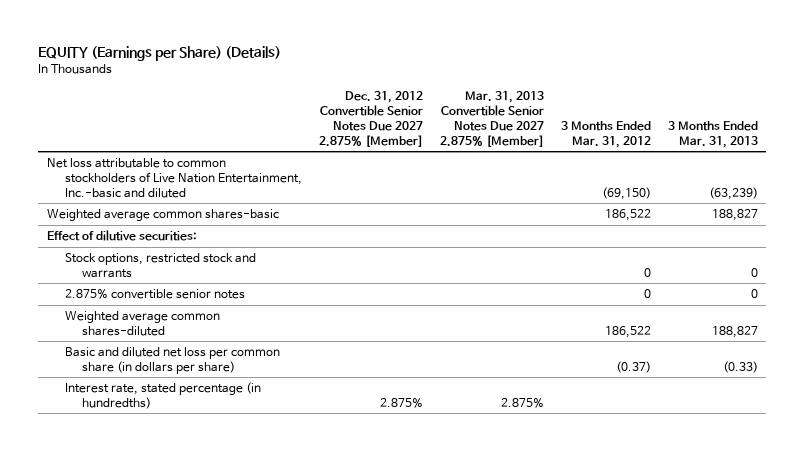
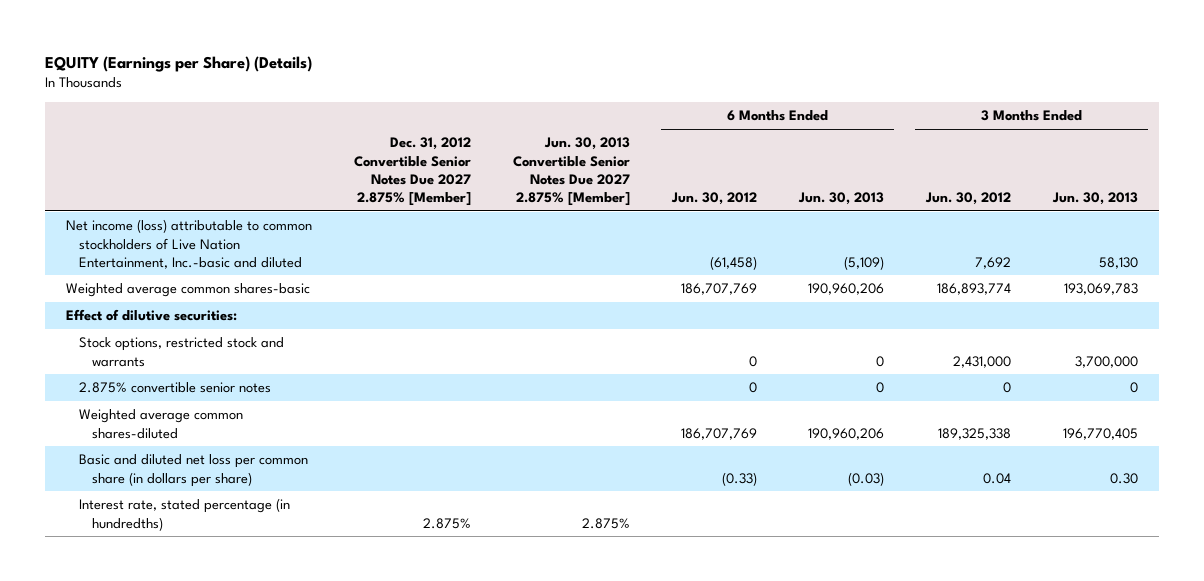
- | Dec. 31, 2012 Convertible Senior Notes Due 2027 2.875% [Member] | Mar. 31, 2013 Convertible Senior Notes Due 2027 2.875% [Member] | 3 Months Ended Mar. 31, 2012 | 3 Months Ended Mar. 31, 2013
+ | Dec. 31, 2012 Convertible Senior Notes Due 2027 2.875% [Member] | Jun. 30, 2013 Convertible Senior Notes Due 2027 2.875% [Member] | 6 Months Ended Jun. 30, 2012 | 6 Months Ended Jun. 30, 2013 | 3 Months Ended Jun. 30, 2012 | 3 Months Ended Jun. 30, 2013
- Net loss attributable to common stockholders of Live Nation Entertainment, Inc.-basic and diluted | | | (69,150) | (63,239)
+ Net income (loss) attributable to common stockholders of Live Nation Entertainment, Inc.-basic and diluted | | | (61,458) | (5,109) | 7,692 | 58,130

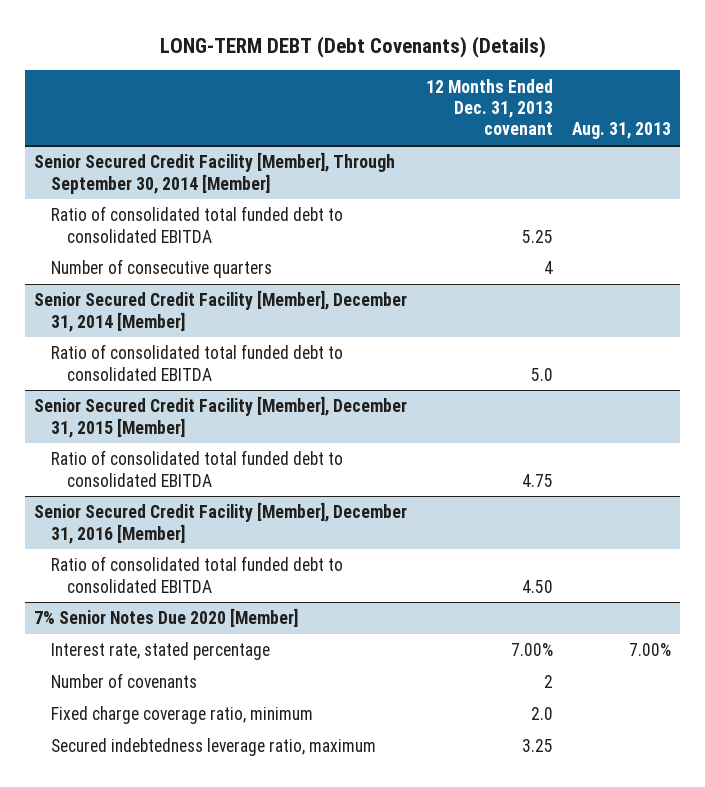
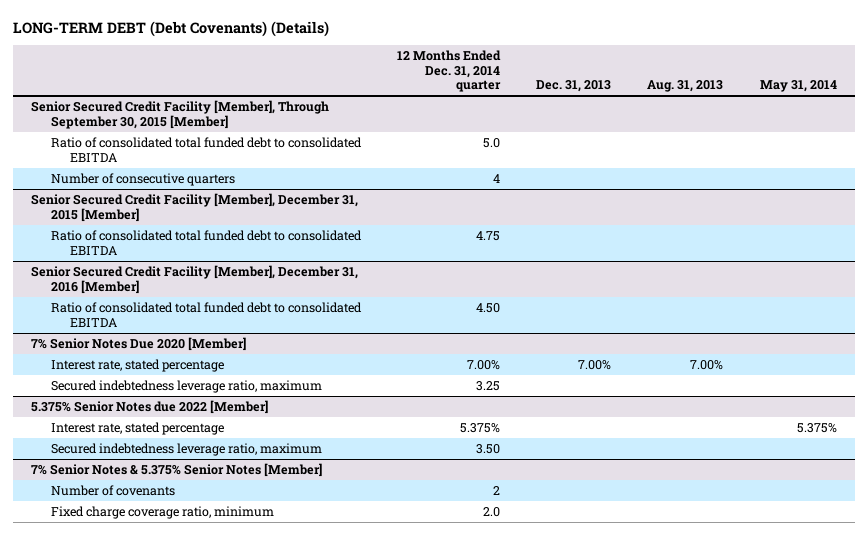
- | 12 Months Ended Dec. 31, 2013 covenant | Aug. 31, 2013
+ | 12 Months Ended Dec. 31, 2014 quarter | Dec. 31, 2013 | Aug. 31, 2013 | May 31, 2014
- Senior Secured Credit Facility [Member], Through September 30, 2014 [Member]
+ Senior Secured Credit Facility [Member], Through September 30, 2015 [Member]
- Senior Secured Credit Facility [Member], December 31, 2014 [Member]
- Ratio of consolidated total funded debt to consolidated EBITDA | 5.0 |
@ 7% Senior Notes Due 2020 [Member]
- Number of covenants | 2 |
- Fixed charge coverage ratio, minimum | 2.0 |
+ 5.375% Senior Notes due 2022 [Member]
+ Interest rate, stated percentage | 5.375% | | | 5.375%
+ Secured indebtedness leverage ratio, maximum | 3.50 | | |
+ 7% Senior Notes & 5.375% Senior Notes [Member]
+ Number of covenants | 2 | | |
+ Fixed charge coverage ratio, minimum | 2.0 | | |

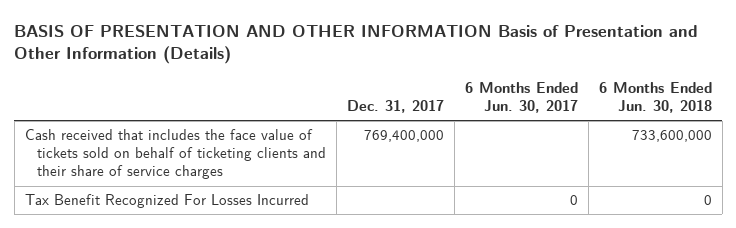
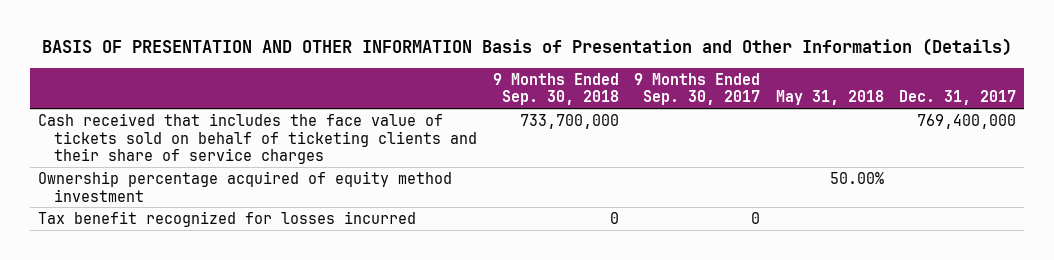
- | Dec. 31, 2017 | 6 Months Ended Jun. 30, 2017 | 6 Months Ended Jun. 30, 2018
+ | 9 Months Ended Sep. 30, 2018 | 9 Months Ended Sep. 30, 2017 | May 31, 2018 | Dec. 31, 2017
- Tax Benefit Recognized For Losses Incurred | | 0 | 0
+ Ownership percentage acquired of equity method investment | | | 50.00% |
+ Tax benefit recognized for losses incurred | 0 | 0 | |

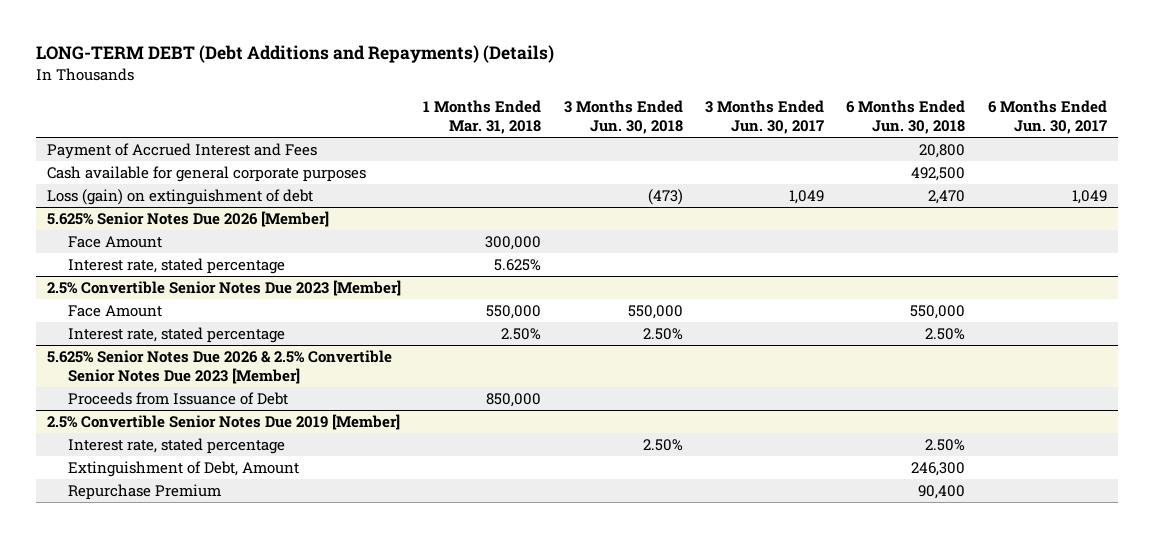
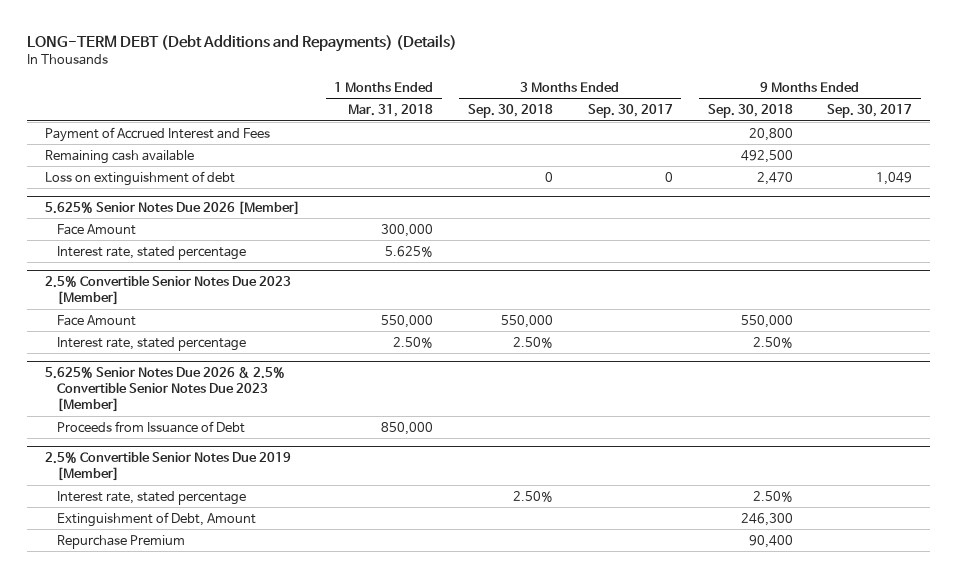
- | 1 Months Ended Mar. 31, 2018 | 3 Months Ended Jun. 30, 2018 | 3 Months Ended Jun. 30, 2017 | 6 Months Ended Jun. 30, 2018 | 6 Months Ended Jun. 30, 2017
+ | 1 Months Ended Mar. 31, 2018 | 3 Months Ended Sep. 30, 2018 | 3 Months Ended Sep. 30, 2017 | 9 Months Ended Sep. 30, 2018 | 9 Months Ended Sep. 30, 2017
- Cash available for general corporate purposes | | | | 492,500 |
- Loss (gain) on extinguishment of debt | | (473) | 1,049 | 2,470 | 1,049
+ Remaining cash available | | | | 492,500 |
+ Loss on extinguishment of debt | | 0 | 0 | 2,470 | 1,049

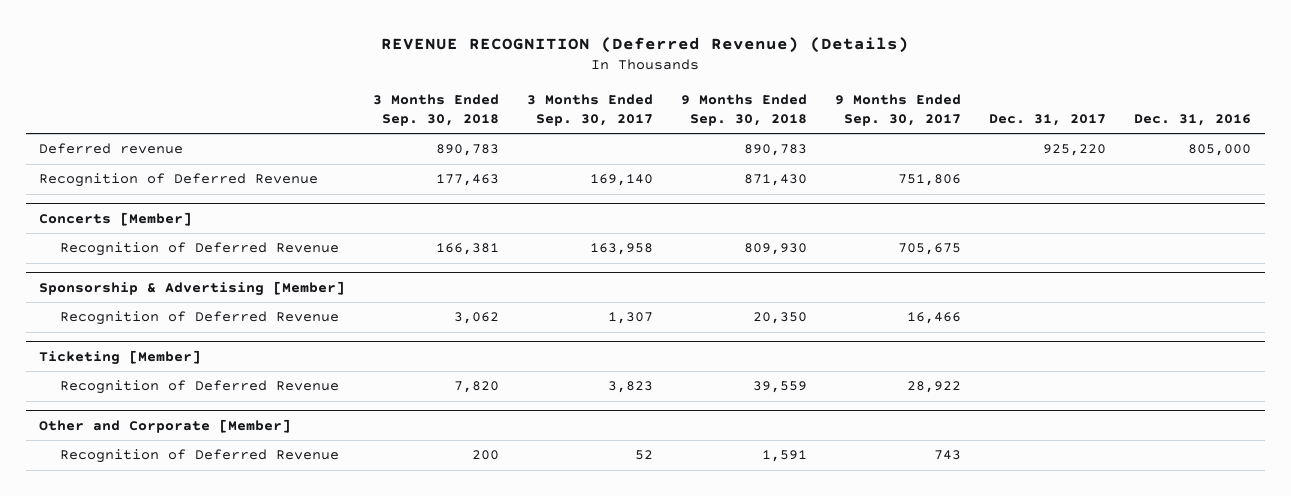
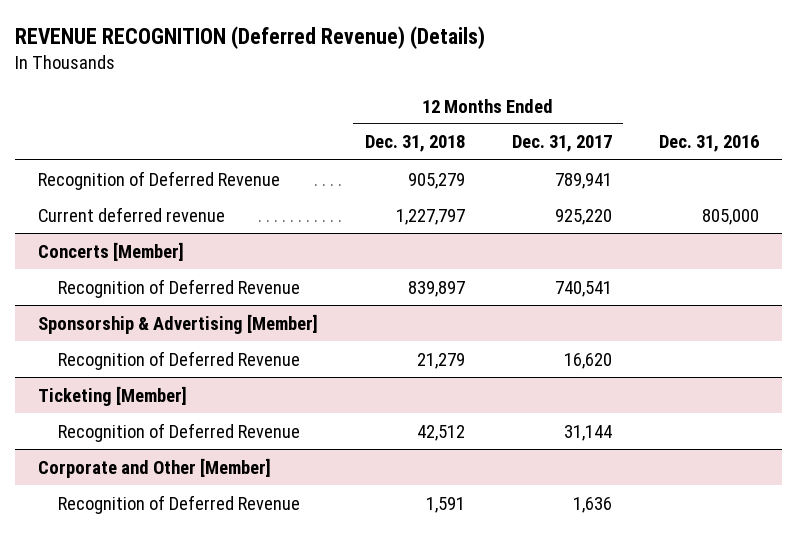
- | 3 Months Ended Sep. 30, 2018 | 3 Months Ended Sep. 30, 2017 | 9 Months Ended Sep. 30, 2018 | 9 Months Ended Sep. 30, 2017 | Dec. 31, 2017 | Dec. 31, 2016
+ | 12 Months Ended Dec. 31, 2018 | 12 Months Ended Dec. 31, 2017 | Dec. 31, 2016
- Deferred revenue | 890,783 | | 890,783 | | 925,220 | 805,000
+ Current deferred revenue | 1,227,797 | 925,220 | 805,000
- Other and Corporate [Member]
+ Corporate and Other [Member]

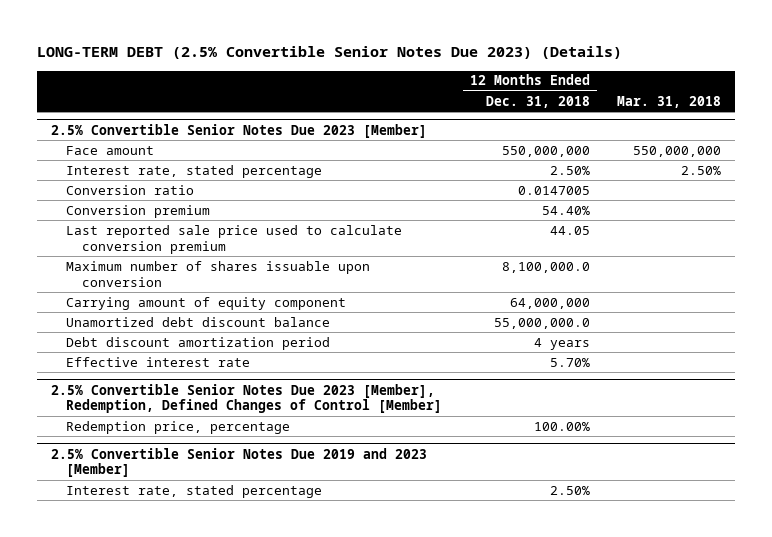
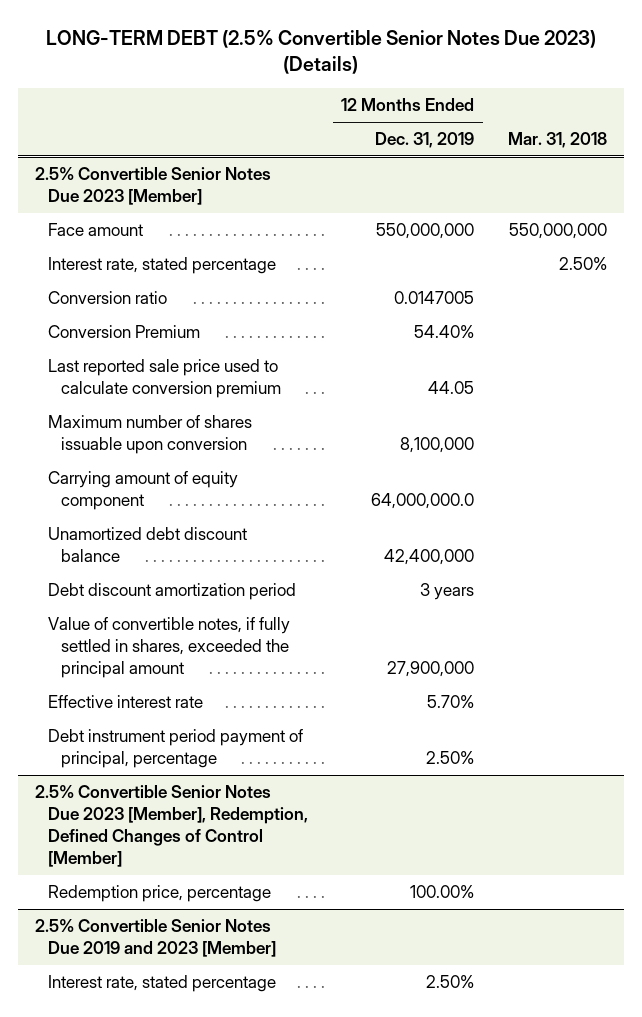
- | 12 Months Ended Dec. 31, 2018 | Mar. 31, 2018
+ | 12 Months Ended Dec. 31, 2019 | Mar. 31, 2018
@ 2.5% Convertible Senior Notes Due 2023 [Member]
- Conversion premium | 54.40% |
+ Conversion Premium | 54.40% |
+ Value of convertible notes, if fully settled in shares, exceeded the principal amount | 27,900,000 |
+ Debt instrument period payment of principal, percentage | 2.50% |

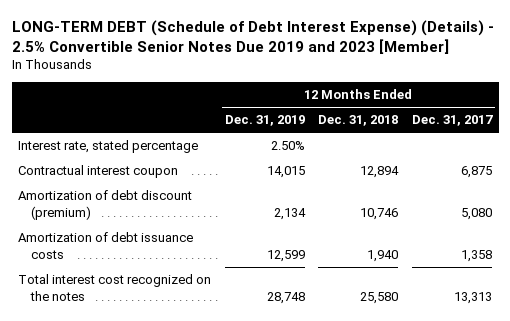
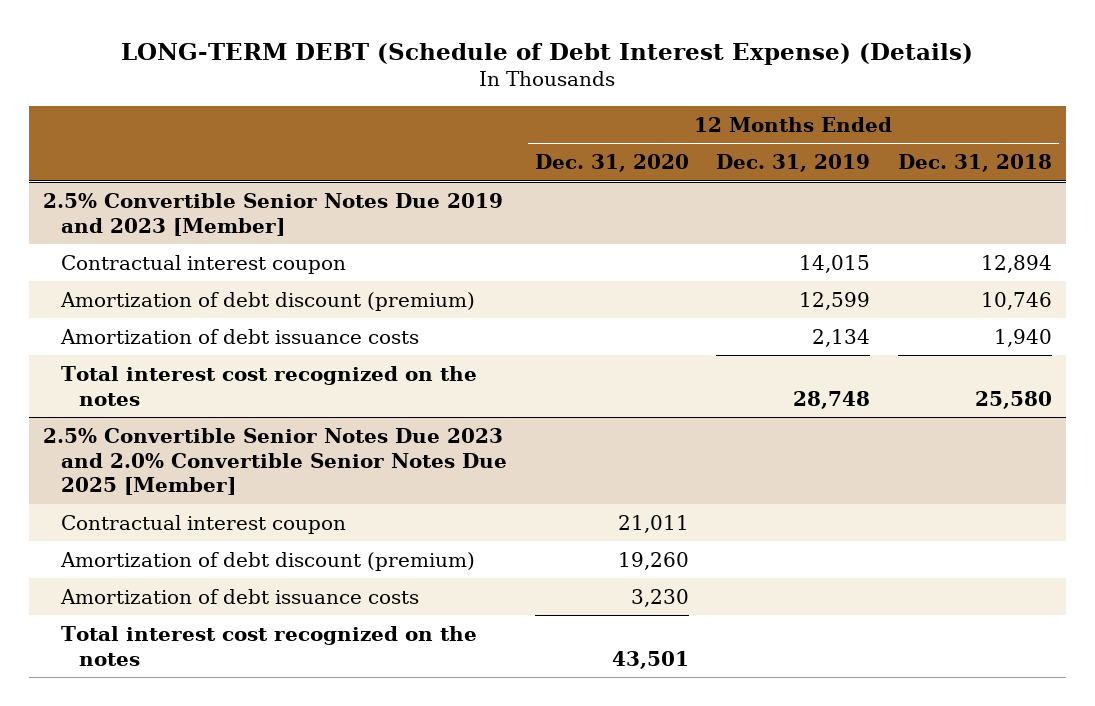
- LONG-TERM DEBT (Schedule of Debt Interest Expense) (Details) - 2.5% Convertible Senior Notes Due 2019 and 2023 [Member]
+ LONG-TERM DEBT (Schedule of Debt Interest Expense) (Details)
- | 12 Months Ended Dec. 31, 2019 | 12 Months Ended Dec. 31, 2018 | 12 Months Ended Dec. 31, 2017
+ | 12 Months Ended Dec. 31, 2020 | 12 Months Ended Dec. 31, 2019 | 12 Months Ended Dec. 31, 2018
- Interest rate, stated percentage | 2.50% | |
+ 2.5% Convertible Senior Notes Due 2019 and 2023 [Member]
- Amortization of debt discount (premium) | 2,134 | 10,746 | 5,080
- Amortization of debt issuance costs | 12,599 | 1,940 | 1,358
+ Amortization of debt discount (premium) | | 12,599 | 10,746
+ Amortization of debt issuance costs | | 2,134 | 1,940
+ 2.5% Convertible Senior Notes Due 2023 and 2.0% Convertible Senior Notes Due 2025 [Member]
+ Contractual interest coupon | 21,011 | |
+ Amortization of debt discount (premium) | 19,260 | |
+ Amortization of debt issuance costs | 3,230 | |
+ Total interest cost recognized on the notes | 43,501 | |

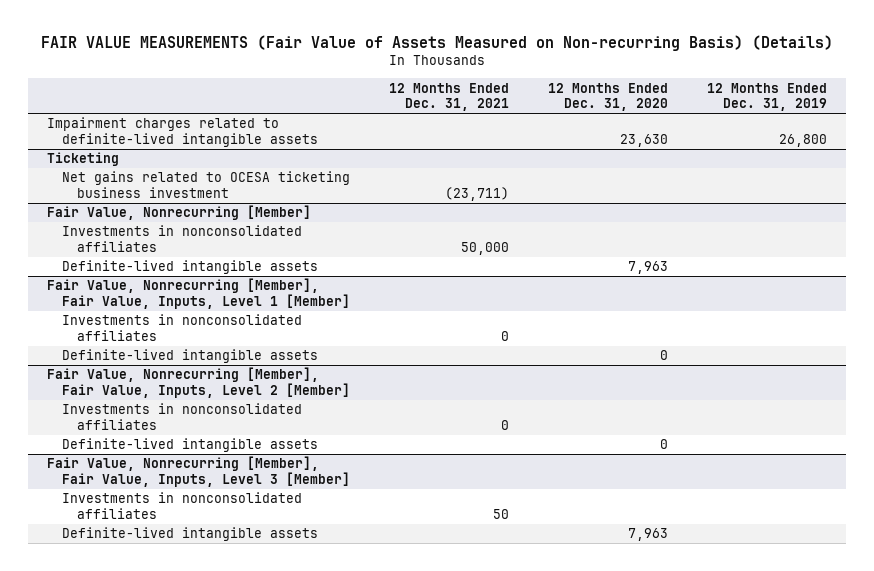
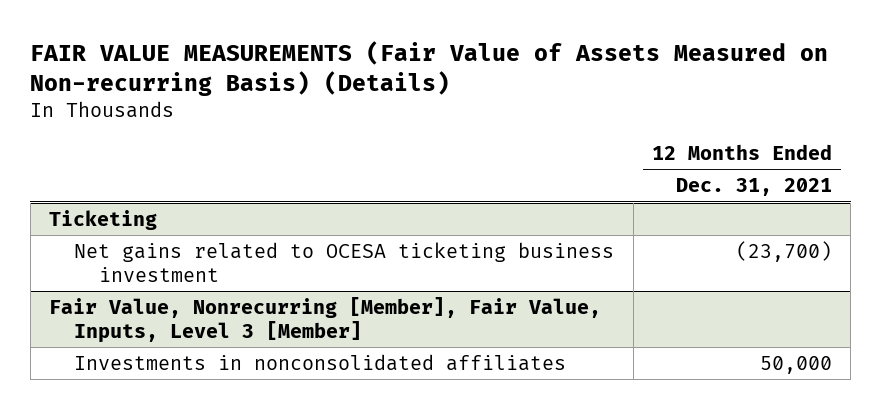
- | 12 Months Ended Dec. 31, 2021 | 12 Months Ended Dec. 31, 2020 | 12 Months Ended Dec. 31, 2019
+ | 12 Months Ended Dec. 31, 2021
- Impairment charges related to definite-lived intangible assets | | 23,630 | 26,800
@ Ticketing
- Net gains related to OCESA ticketing business investment | (23,711) | |
- Fair Value, Nonrecurring [Member]
- Investments in nonconsolidated affiliates | 50,000 | |
- Definite-lived intangible assets | | 7,963 |
- Fair Value, Nonrecurring [Member], Fair Value, Inputs, Level 1 [Member]
- Investments in nonconsolidated affiliates | 0 | |
- Definite-lived intangible assets | | 0 |
- Fair Value, Nonrecurring [Member], Fair Value, Inputs, Level 2 [Member]
- Investments in nonconsolidated affiliates | 0 | |
- Definite-lived intangible assets | | 0 |
@ Ticketing
+ Net gains related to OCESA ticketing business investment | (23,700)
@ Fair Value, Nonrecurring [Member], Fair Value, Inputs, Level 3 [Member]
- Investments in nonconsolidated affiliates | 50 | |
- Definite-lived intangible assets | | 7,963 |
+ Investments in nonconsolidated affiliates | 50,000

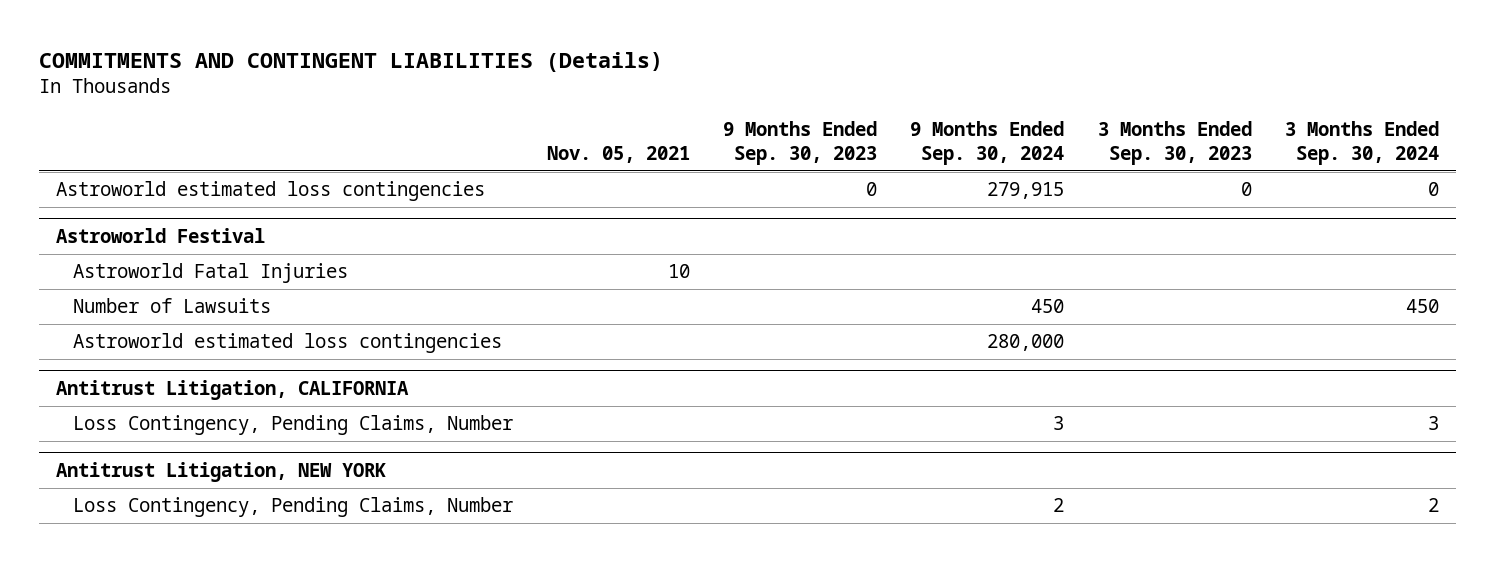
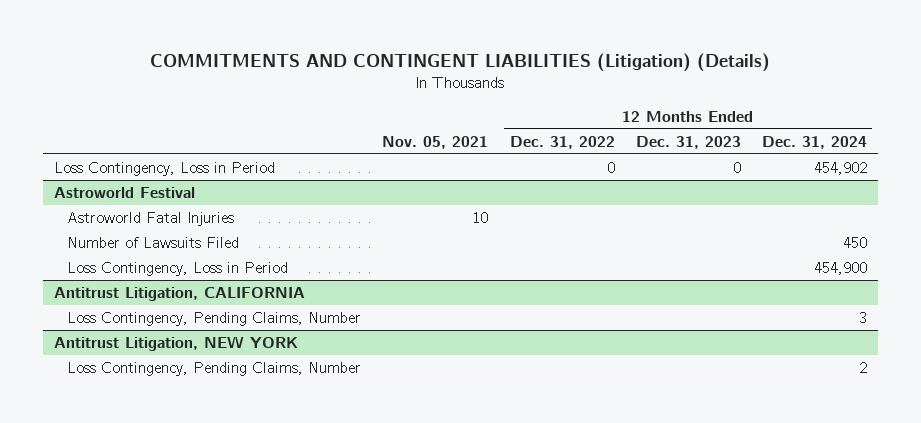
- COMMITMENTS AND CONTINGENT LIABILITIES (Details)
+ COMMITMENTS AND CONTINGENT LIABILITIES (Litigation) (Details)
- | Nov. 05, 2021 | 9 Months Ended Sep. 30, 2023 | 9 Months Ended Sep. 30, 2024 | 3 Months Ended Sep. 30, 2023 | 3 Months Ended Sep. 30, 2024
+ | Nov. 05, 2021 | 12 Months Ended Dec. 31, 2022 | 12 Months Ended Dec. 31, 2023 | 12 Months Ended Dec. 31, 2024
- Astroworld estimated loss contingencies | | 0 | 279,915 | 0 | 0
+ Loss Contingency, Loss in Period | | 0 | 0 | 454,902
@ Astroworld Festival
- Number of Lawsuits | | | 450 | | 450
- Astroworld estimated loss contingencies | | | 280,000 | |
+ Number of Lawsuits Filed | | | | 450
+ Loss Contingency, Loss in Period | | | | 454,900

